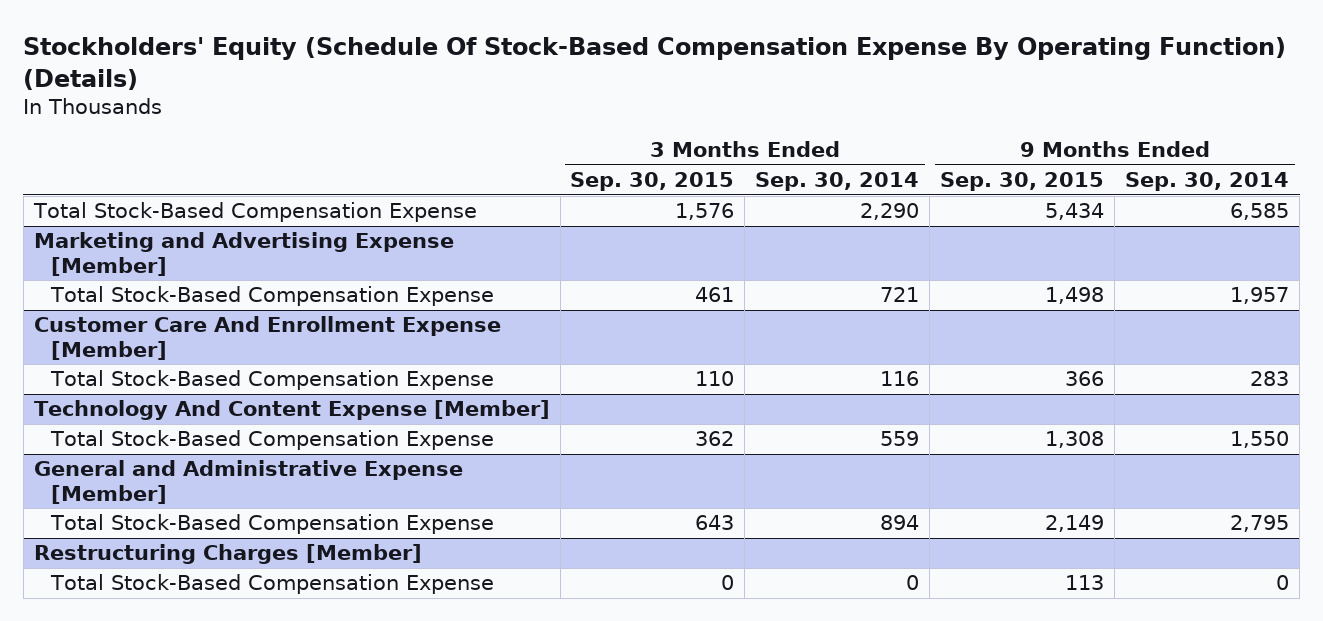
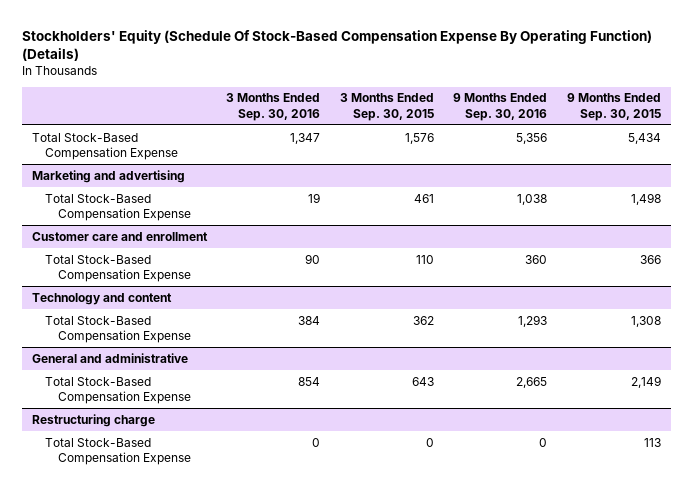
- | 3 Months Ended Sep. 30, 2015 | 3 Months Ended Sep. 30, 2014 | 9 Months Ended Sep. 30, 2015 | 9 Months Ended Sep. 30, 2014
+ | 3 Months Ended Sep. 30, 2016 | 3 Months Ended Sep. 30, 2015 | 9 Months Ended Sep. 30, 2016 | 9 Months Ended Sep. 30, 2015
- Marketing and Advertising Expense [Member]
+ Marketing and advertising
- Customer Care And Enrollment Expense [Member]
+ Customer care and enrollment
- Technology And Content Expense [Member]
+ Technology and content
- General and Administrative Expense [Member]
+ General and administrative
- Restructuring Charges [Member]
+ Restructuring charge

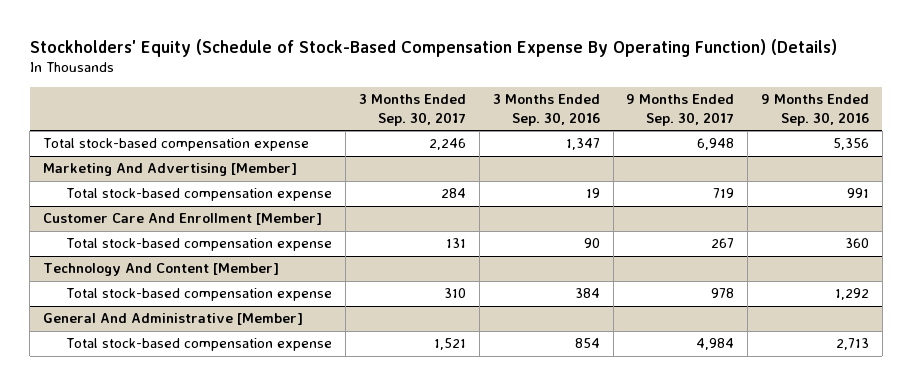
- Stockholders' Equity (Schedule Of Stock-Based Compensation Expense By Operating Function) (Details)
+ Stockholders' Equity (Schedule of Stock-Based Compensation Expense By Operating Function) (Details)
- | 3 Months Ended Sep. 30, 2016 | 3 Months Ended Sep. 30, 2015 | 9 Months Ended Sep. 30, 2016 | 9 Months Ended Sep. 30, 2015
+ | 3 Months Ended Sep. 30, 2017 | 3 Months Ended Sep. 30, 2016 | 9 Months Ended Sep. 30, 2017 | 9 Months Ended Sep. 30, 2016
- Total Stock-Based Compensation Expense | 1,347 | 1,576 | 5,356 | 5,434
- Marketing and advertising
- Total Stock-Based Compensation Expense | 19 | 461 | 1,038 | 1,498
- Customer care and enrollment
- Total Stock-Based Compensation Expense | 90 | 110 | 360 | 366
- Technology and content
- Total Stock-Based Compensation Expense | 384 | 362 | 1,293 | 1,308
- General and administrative
- Total Stock-Based Compensation Expense | 854 | 643 | 2,665 | 2,149
- Restructuring charge
- Total Stock-Based Compensation Expense | 0 | 0 | 0 | 113
+ Total stock-based compensation expense | 2,246 | 1,347 | 6,948 | 5,356
+ Marketing And Advertising [Member]
+ Total stock-based compensation expense | 284 | 19 | 719 | 991
+ Customer Care And Enrollment [Member]
+ Total stock-based compensation expense | 131 | 90 | 267 | 360
+ Technology And Content [Member]
+ Total stock-based compensation expense | 310 | 384 | 978 | 1,292
+ General And Administrative [Member]
+ Total stock-based compensation expense | 1,521 | 854 | 4,984 | 2,713

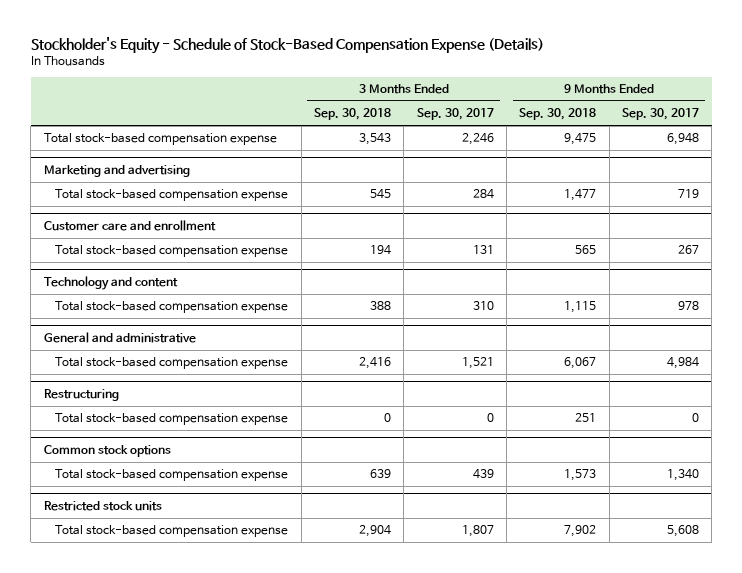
- Stockholders' Equity (Schedule of Stock-Based Compensation Expense By Operating Function) (Details)
+ Stockholder's Equity - Schedule of Stock-Based Compensation Expense (Details)
- | 3 Months Ended Sep. 30, 2017 | 3 Months Ended Sep. 30, 2016 | 9 Months Ended Sep. 30, 2017 | 9 Months Ended Sep. 30, 2016
+ | 3 Months Ended Sep. 30, 2018 | 3 Months Ended Sep. 30, 2017 | 9 Months Ended Sep. 30, 2018 | 9 Months Ended Sep. 30, 2017
- Marketing And Advertising [Member]
+ Marketing and advertising
- Customer Care And Enrollment [Member]
+ Customer care and enrollment
- Technology And Content [Member]
+ Technology and content
- General And Administrative [Member]
+ General and administrative
+ Restructuring
+ Total stock-based compensation expense | 0 | 0 | 251 | 0
+ Common stock options
+ Total stock-based compensation expense | 639 | 439 | 1,573 | 1,340
+ Restricted stock units
+ Total stock-based compensation expense | 2,904 | 1,807 | 7,902 | 5,608

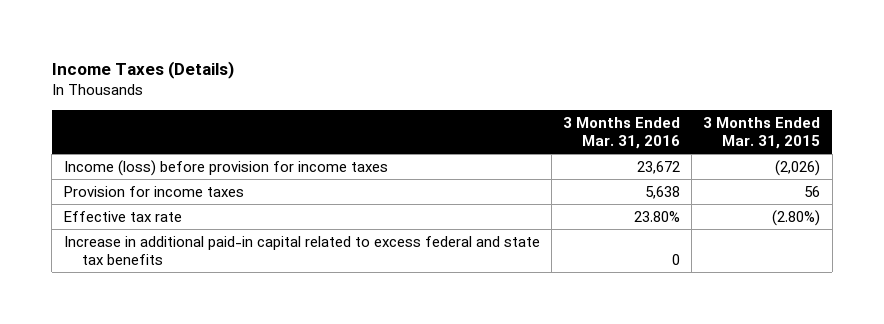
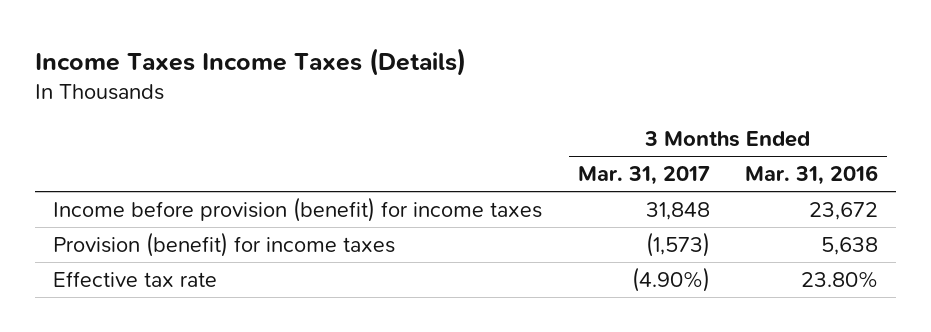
- Income Taxes (Details)
+ Income Taxes Income Taxes (Details)
- | 3 Months Ended Mar. 31, 2016 | 3 Months Ended Mar. 31, 2015
+ | 3 Months Ended Mar. 31, 2017 | 3 Months Ended Mar. 31, 2016
- Income (loss) before provision for income taxes | 23,672 | (2,026)
- Provision for income taxes | 5,638 | 56
+ Income before provision (benefit) for income taxes | 31,848 | 23,672
+ Provision (benefit) for income taxes | (1,573) | 5,638
- Increase in additional paid-in capital related to excess federal and state tax benefits | 0 |

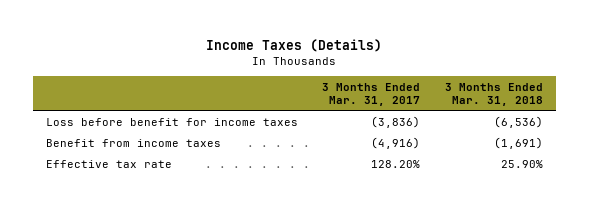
- Income Taxes Income Taxes (Details)
+ Income Taxes (Details)
- | 3 Months Ended Mar. 31, 2017 | 3 Months Ended Mar. 31, 2016
+ | 3 Months Ended Mar. 31, 2017 | 3 Months Ended Mar. 31, 2018
- Income before provision (benefit) for income taxes | 31,848 | 23,672
- Provision (benefit) for income taxes | (1,573) | 5,638
- Effective tax rate | (4.90%) | 23.80%
+ Loss before benefit for income taxes | (3,836) | (6,536)
+ Benefit from income taxes | (4,916) | (1,691)
+ Effective tax rate | 128.20% | 25.90%

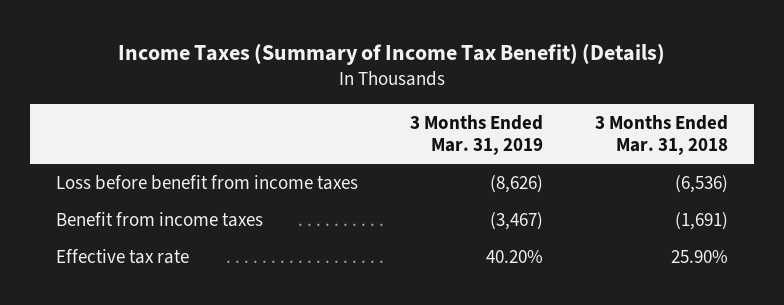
- Income Taxes (Details)
+ Income Taxes (Summary of Income Tax Benefit) (Details)
- | 3 Months Ended Mar. 31, 2017 | 3 Months Ended Mar. 31, 2018
+ | 3 Months Ended Mar. 31, 2019 | 3 Months Ended Mar. 31, 2018
- Loss before benefit for income taxes | (3,836) | (6,536)
+ Loss before benefit from income taxes | (8,626) | (6,536)

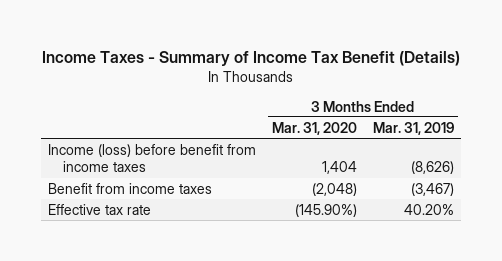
- Income Taxes (Summary of Income Tax Benefit) (Details)
+ Income Taxes - Summary of Income Tax Benefit (Details)
- | 3 Months Ended Mar. 31, 2019 | 3 Months Ended Mar. 31, 2018
+ | 3 Months Ended Mar. 31, 2020 | 3 Months Ended Mar. 31, 2019
- Loss before benefit from income taxes | (8,626) | (6,536)
+ Income (loss) before benefit from income taxes | 1,404 | (8,626)

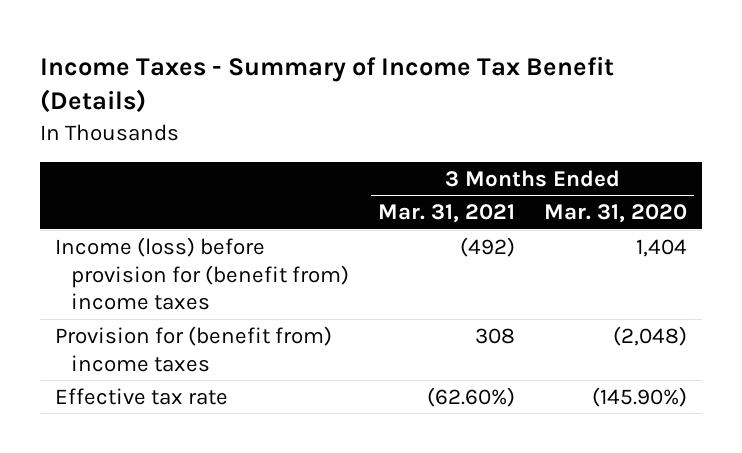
- | 3 Months Ended Mar. 31, 2020 | 3 Months Ended Mar. 31, 2019
+ | 3 Months Ended Mar. 31, 2021 | 3 Months Ended Mar. 31, 2020
- Income (loss) before benefit from income taxes | 1,404 | (8,626)
- Benefit from income taxes | (2,048) | (3,467)
+ Income (loss) before provision for (benefit from) income taxes | (492) | 1,404
+ Provision for (benefit from) income taxes | 308 | (2,048)

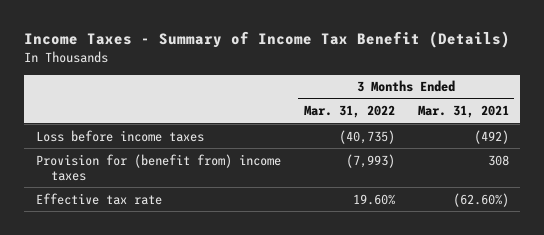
- | 3 Months Ended Mar. 31, 2021 | 3 Months Ended Mar. 31, 2020
+ | 3 Months Ended Mar. 31, 2022 | 3 Months Ended Mar. 31, 2021
- Income (loss) before provision for (benefit from) income taxes | (492) | 1,404
+ Loss before income taxes | (40,735) | (492)

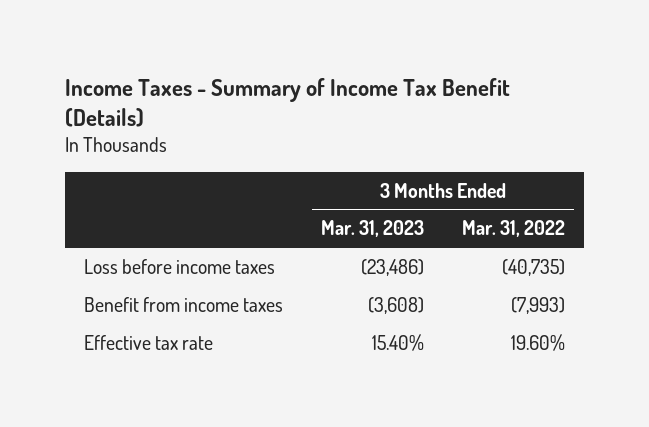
- | 3 Months Ended Mar. 31, 2022 | 3 Months Ended Mar. 31, 2021
+ | 3 Months Ended Mar. 31, 2023 | 3 Months Ended Mar. 31, 2022
- Provision for (benefit from) income taxes | (7,993) | 308
+ Benefit from income taxes | (3,608) | (7,993)

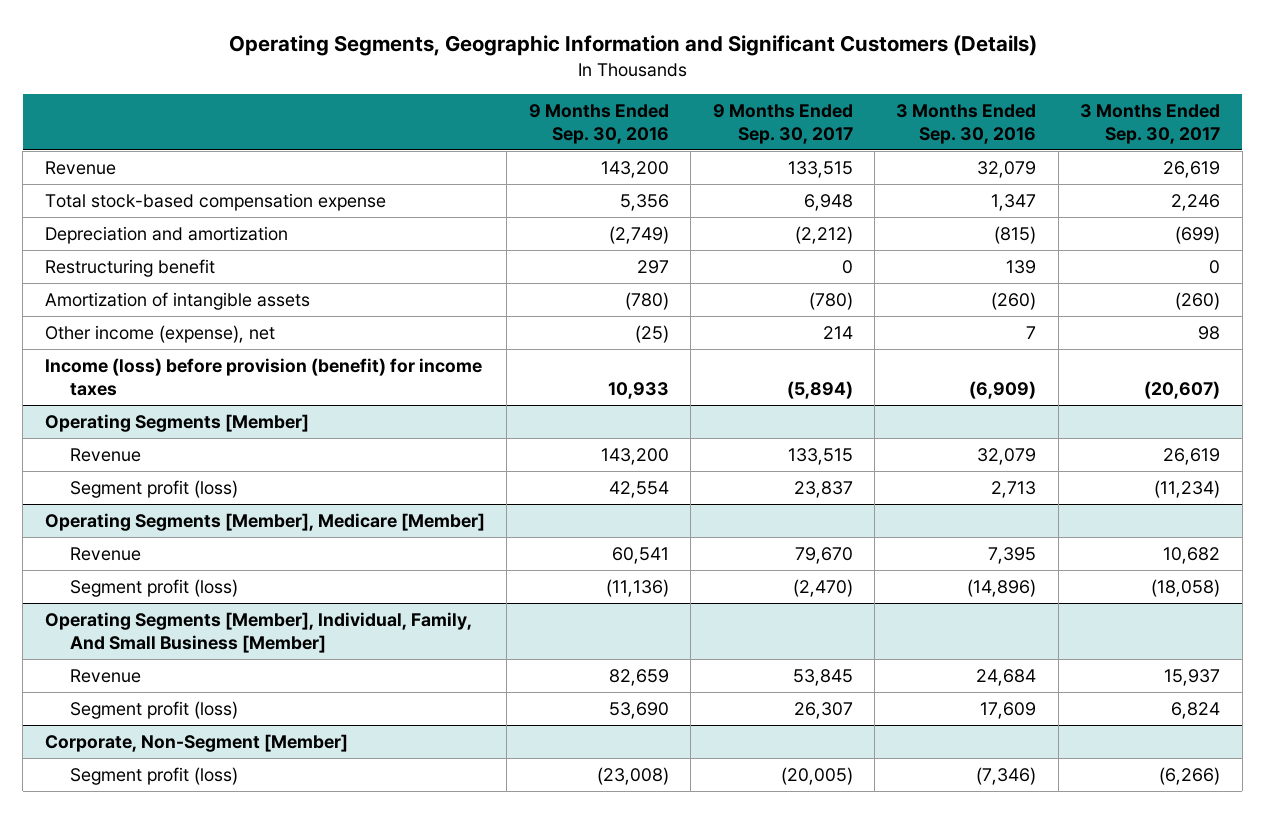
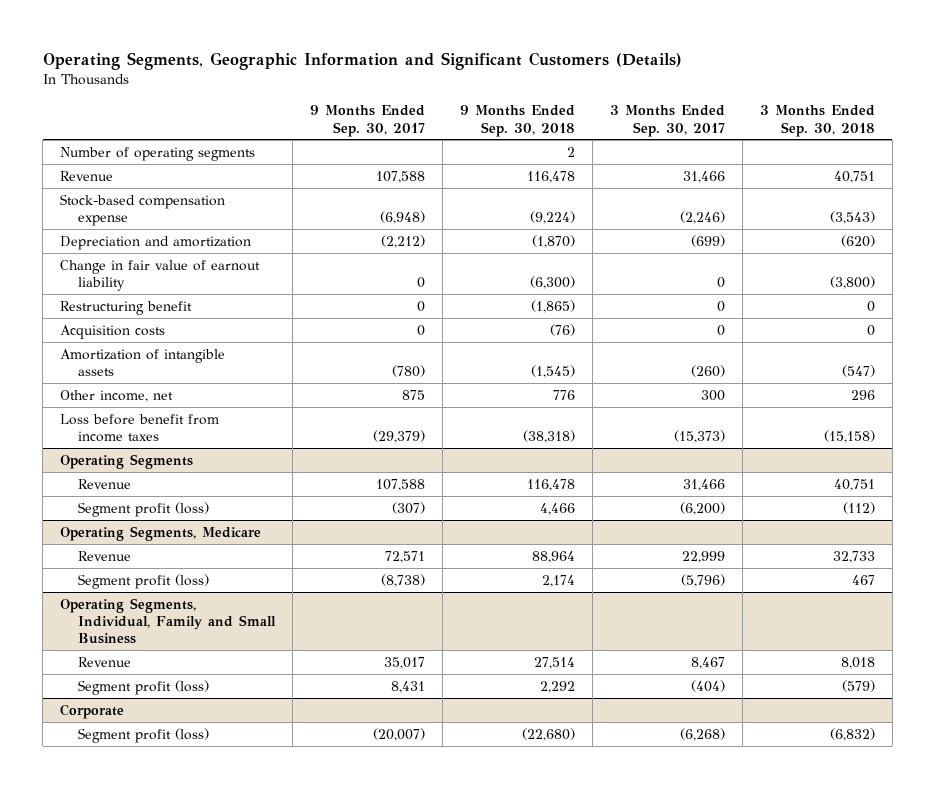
- | 9 Months Ended Sep. 30, 2016 | 9 Months Ended Sep. 30, 2017 | 3 Months Ended Sep. 30, 2016 | 3 Months Ended Sep. 30, 2017
+ | 9 Months Ended Sep. 30, 2017 | 9 Months Ended Sep. 30, 2018 | 3 Months Ended Sep. 30, 2017 | 3 Months Ended Sep. 30, 2018
- Revenue | 143,200 | 133,515 | 32,079 | 26,619
- Total stock-based compensation expense | 5,356 | 6,948 | 1,347 | 2,246
+ Number of operating segments | | 2 | |
+ Revenue | 107,588 | 116,478 | 31,466 | 40,751
+ Stock-based compensation expense | (6,948) | (9,224) | (2,246) | (3,543)
+ Change in fair value of earnout liability | 0 | (6,300) | 0 | (3,800)
+ Acquisition costs | 0 | (76) | 0 | 0
- Other income (expense), net | (25) | 214 | 7 | 98
- Income (loss) before provision (benefit) for income taxes | 10,933 | (5,894) | (6,909) | (20,607)
- Operating Segments [Member]
- Revenue | 143,200 | 133,515 | 32,079 | 26,619
- Segment profit (loss) | 42,554 | 23,837 | 2,713 | (11,234)
- Operating Segments [Member], Medicare [Member]
- Revenue | 60,541 | 79,670 | 7,395 | 10,682
- Segment profit (loss) | (11,136) | (2,470) | (14,896) | (18,058)
- Operating Segments [Member], Individual, Family, And Small Business [Member]
- Revenue | 82,659 | 53,845 | 24,684 | 15,937
- Segment profit (loss) | 53,690 | 26,307 | 17,609 | 6,824
- Corporate, Non-Segment [Member]
- Segment profit (loss) | (23,008) | (20,005) | (7,346) | (6,266)
+ Other income, net | 875 | 776 | 300 | 296
+ Loss before benefit from income taxes | (29,379) | (38,318) | (15,373) | (15,158)
+ Operating Segments
+ Revenue | 107,588 | 116,478 | 31,466 | 40,751
+ Segment profit (loss) | (307) | 4,466 | (6,200) | (112)
+ Operating Segments, Medicare
+ Revenue | 72,571 | 88,964 | 22,999 | 32,733
+ Segment profit (loss) | (8,738) | 2,174 | (5,796) | 467
+ Operating Segments, Individual, Family and Small Business
+ Revenue | 35,017 | 27,514 | 8,467 | 8,018
+ Segment profit (loss) | 8,431 | 2,292 | (404) | (579)
+ Corporate
+ Segment profit (loss) | (20,007) | (22,680) | (6,268) | (6,832)

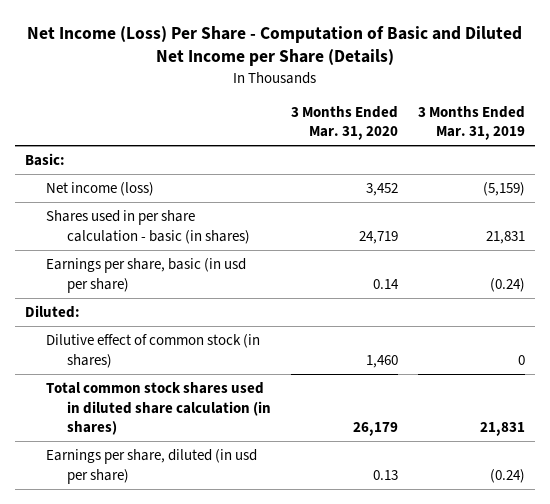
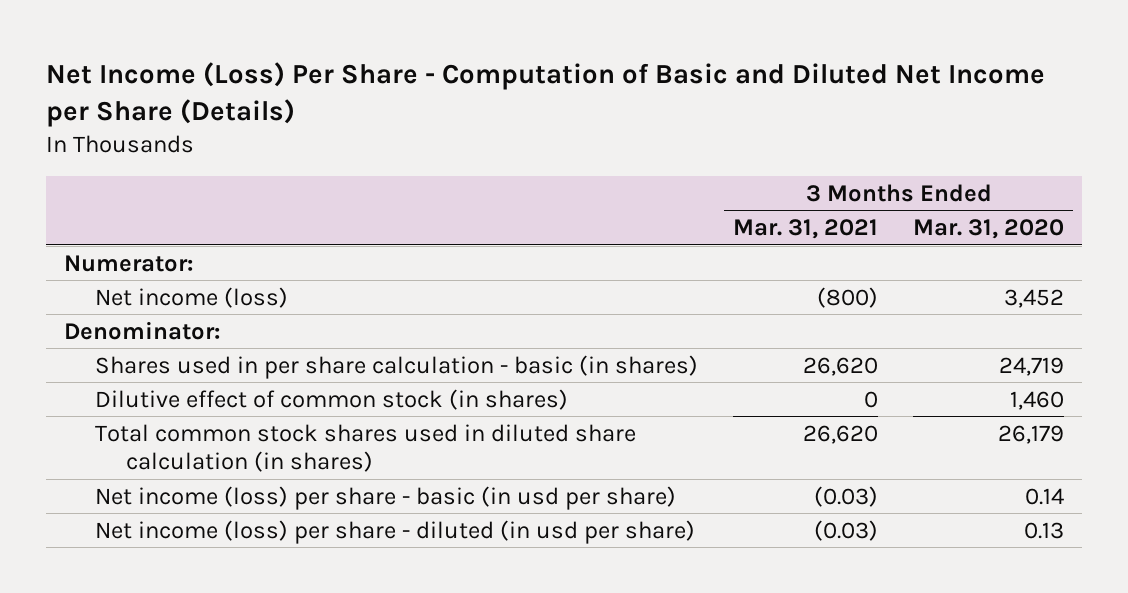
- | 3 Months Ended Mar. 31, 2020 | 3 Months Ended Mar. 31, 2019
+ | 3 Months Ended Mar. 31, 2021 | 3 Months Ended Mar. 31, 2020
- Basic:
+ Numerator:
+ Denominator:
- Earnings per share, basic (in usd per share) | 0.14 | (0.24)
- Diluted:
- Earnings per share, diluted (in usd per share) | 0.13 | (0.24)
+ Net income (loss) per share - basic (in usd per share) | (0.03) | 0.14
+ Net income (loss) per share - diluted (in usd per share) | (0.03) | 0.13

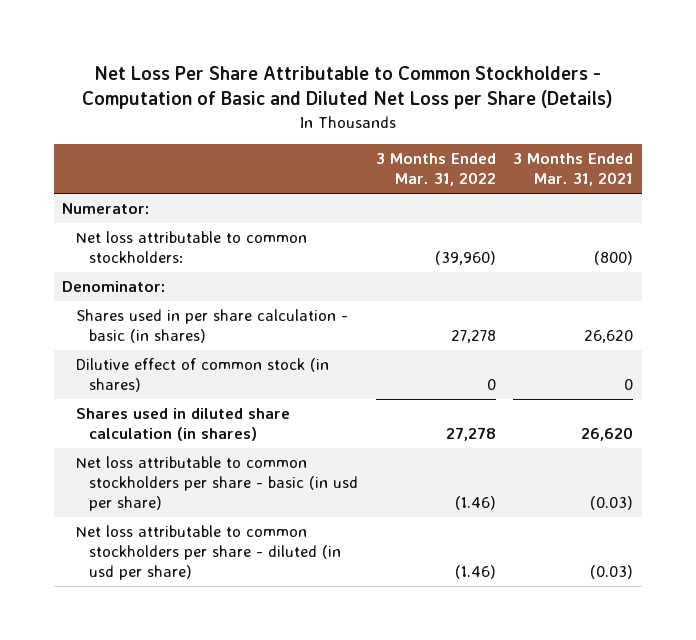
- Net Income (Loss) Per Share - Computation of Basic and Diluted Net Income per Share (Details)
+ Net Loss Per Share Attributable to Common Stockholders - Computation of Basic and Diluted Net Loss per Share (Details)
- | 3 Months Ended Mar. 31, 2021 | 3 Months Ended Mar. 31, 2020
+ | 3 Months Ended Mar. 31, 2022 | 3 Months Ended Mar. 31, 2021
- Net income (loss) | (800) | 3,452
+ Net loss attributable to common stockholders: | (39,960) | (800)
- Total common stock shares used in diluted share calculation (in shares) | 26,620 | 26,179
- Net income (loss) per share - basic (in usd per share) | (0.03) | 0.14
- Net income (loss) per share - diluted (in usd per share) | (0.03) | 0.13
+ Shares used in diluted share calculation (in shares) | 27,278 | 26,620
+ Net loss attributable to common stockholders per share - basic (in usd per share) | (1.46) | (0.03)
+ Net loss attributable to common stockholders per share - diluted (in usd per share) | (1.46) | (0.03)

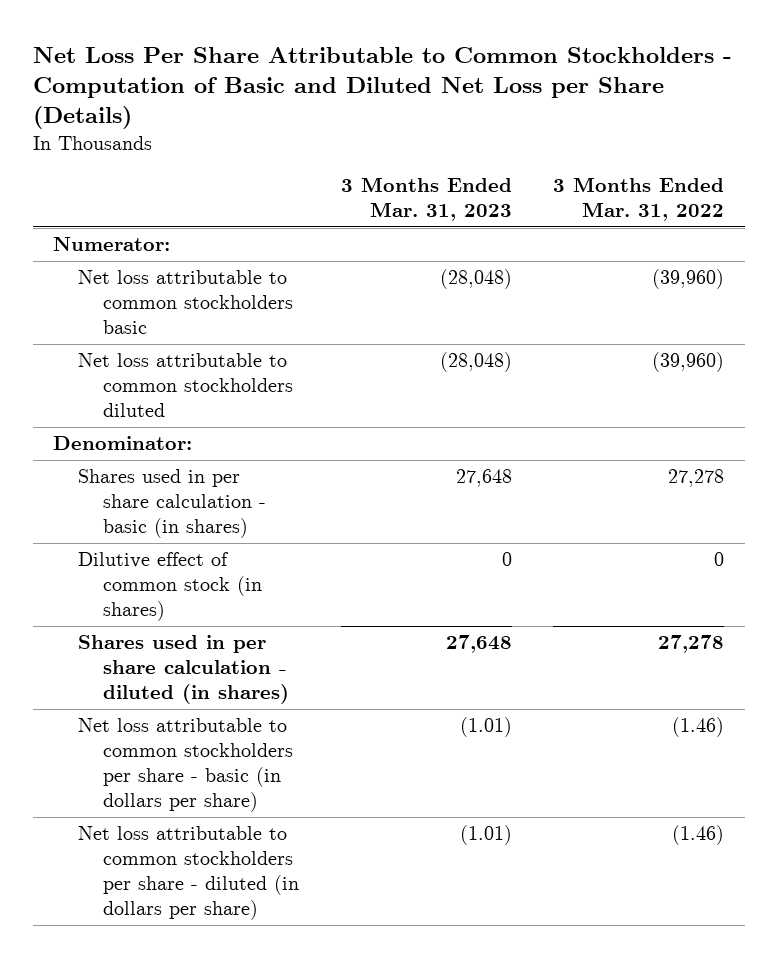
- | 3 Months Ended Mar. 31, 2022 | 3 Months Ended Mar. 31, 2021
+ | 3 Months Ended Mar. 31, 2023 | 3 Months Ended Mar. 31, 2022
- Net loss attributable to common stockholders: | (39,960) | (800)
+ Net loss attributable to common stockholders basic | (28,048) | (39,960)
+ Net loss attributable to common stockholders diluted | (28,048) | (39,960)
- Shares used in diluted share calculation (in shares) | 27,278 | 26,620
- Net loss attributable to common stockholders per share - basic (in usd per share) | (1.46) | (0.03)
- Net loss attributable to common stockholders per share - diluted (in usd per share) | (1.46) | (0.03)
+ Shares used in per share calculation - diluted (in shares) | 27,648 | 27,278
+ Net loss attributable to common stockholders per share - basic (in dollars per share) | (1.01) | (1.46)
+ Net loss attributable to common stockholders per share - diluted (in dollars per share) | (1.01) | (1.46)

